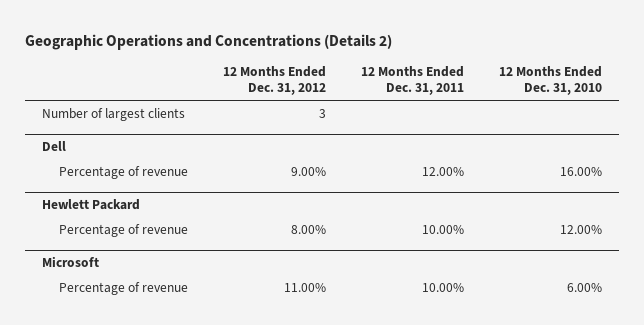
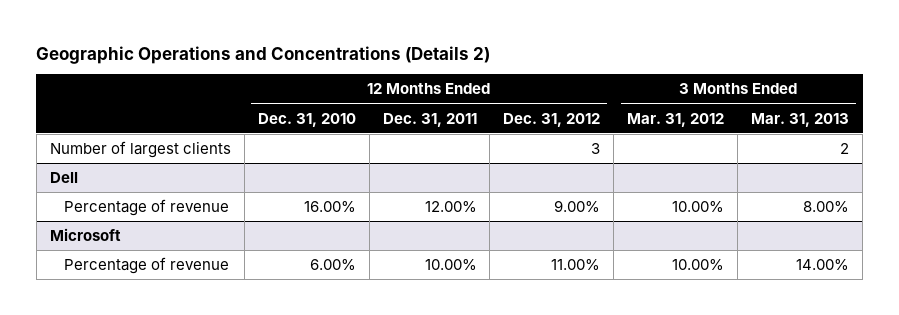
- | 12 Months Ended Dec. 31, 2012 | 12 Months Ended Dec. 31, 2011 | 12 Months Ended Dec. 31, 2010
+ | 12 Months Ended Dec. 31, 2010 | 12 Months Ended Dec. 31, 2011 | 12 Months Ended Dec. 31, 2012 | 3 Months Ended Mar. 31, 2012 | 3 Months Ended Mar. 31, 2013
- Hewlett Packard
- Percentage of revenue | 8.00% | 10.00% | 12.00%

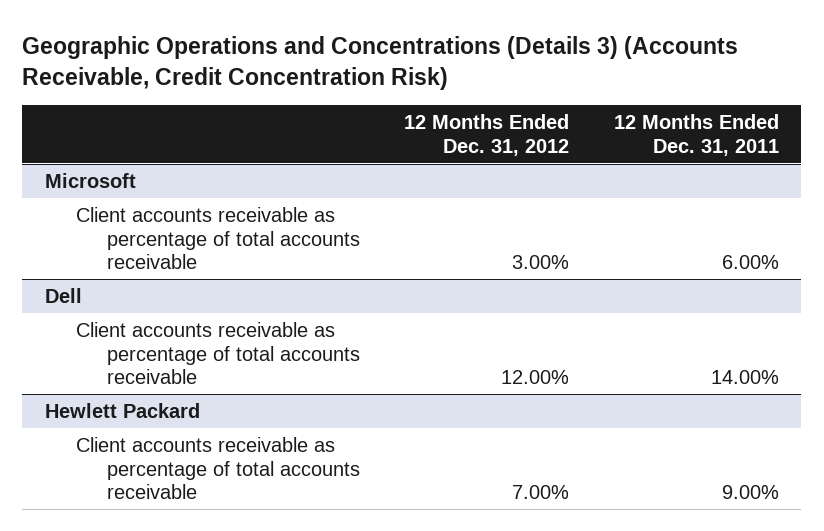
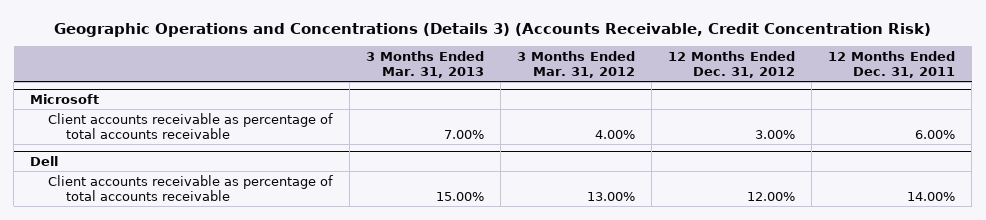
- | 12 Months Ended Dec. 31, 2012 | 12 Months Ended Dec. 31, 2011
+ | 3 Months Ended Mar. 31, 2013 | 3 Months Ended Mar. 31, 2012 | 12 Months Ended Dec. 31, 2012 | 12 Months Ended Dec. 31, 2011
- Hewlett Packard
- Client accounts receivable as percentage of total accounts receivable | 7.00% | 9.00%

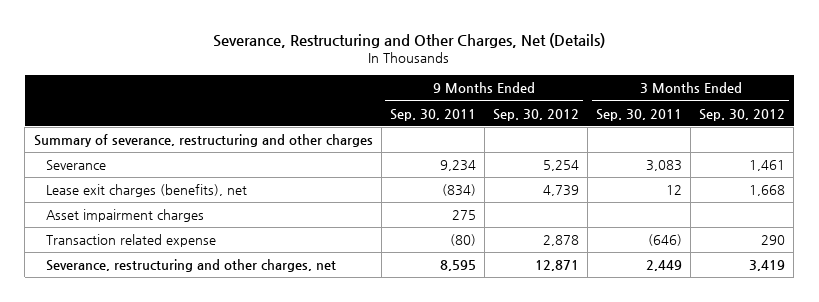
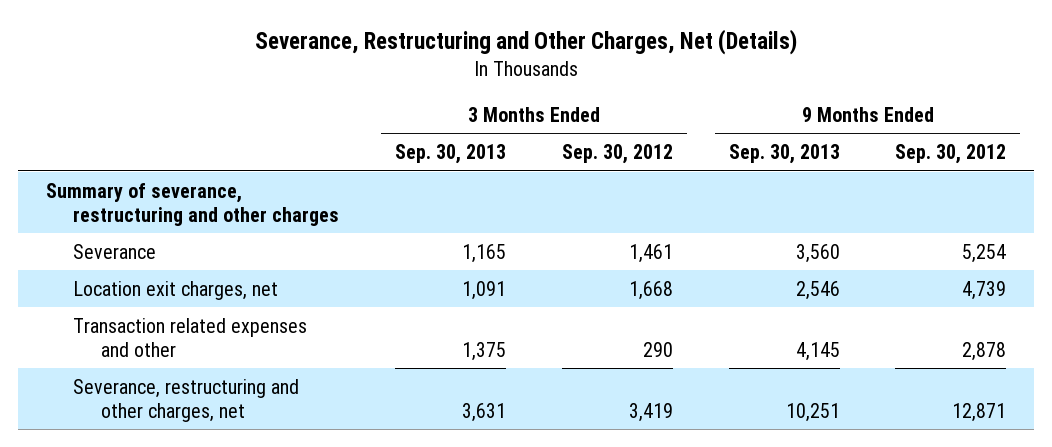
- | 9 Months Ended Sep. 30, 2011 | 9 Months Ended Sep. 30, 2012 | 3 Months Ended Sep. 30, 2011 | 3 Months Ended Sep. 30, 2012
+ | 3 Months Ended Sep. 30, 2013 | 3 Months Ended Sep. 30, 2012 | 9 Months Ended Sep. 30, 2013 | 9 Months Ended Sep. 30, 2012
- Lease exit charges (benefits), net | (834) | 4,739 | 12 | 1,668
- Asset impairment charges | 275 | | |
- Transaction related expense | (80) | 2,878 | (646) | 290
+ Location exit charges, net | 1,091 | 1,668 | 2,546 | 4,739
+ Transaction related expenses and other | 1,375 | 290 | 4,145 | 2,878

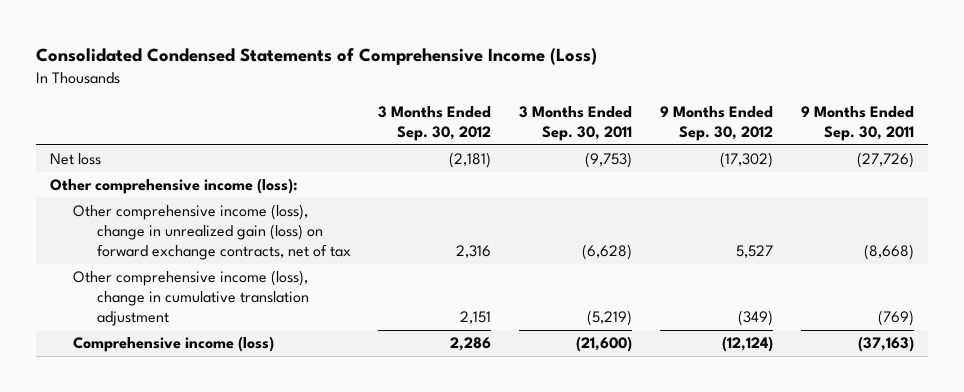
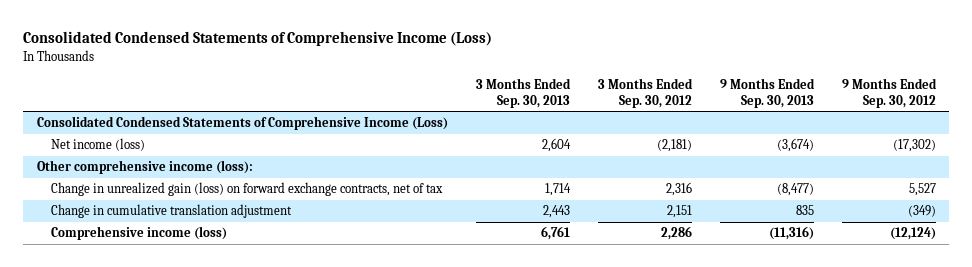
- | 3 Months Ended Sep. 30, 2012 | 3 Months Ended Sep. 30, 2011 | 9 Months Ended Sep. 30, 2012 | 9 Months Ended Sep. 30, 2011
+ | 3 Months Ended Sep. 30, 2013 | 3 Months Ended Sep. 30, 2012 | 9 Months Ended Sep. 30, 2013 | 9 Months Ended Sep. 30, 2012
- Net loss | (2,181) | (9,753) | (17,302) | (27,726)
+ Consolidated Condensed Statements of Comprehensive Income (Loss)
+ Net income (loss) | 2,604 | (2,181) | (3,674) | (17,302)
- Other comprehensive income (loss), change in unrealized gain (loss) on forward exchange contracts, net of tax | 2,316 | (6,628) | 5,527 | (8,668)
- Other comprehensive income (loss), change in cumulative translation adjustment | 2,151 | (5,219) | (349) | (769)
+ Change in unrealized gain (loss) on forward exchange contracts, net of tax | 1,714 | 2,316 | (8,477) | 5,527
+ Change in cumulative translation adjustment | 2,443 | 2,151 | 835 | (349)

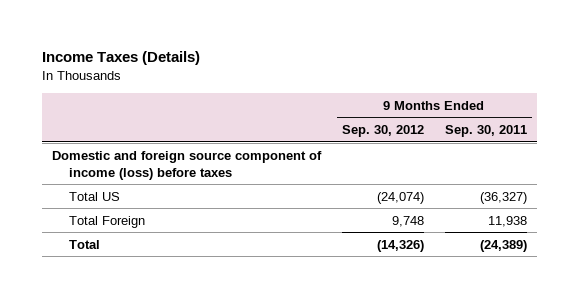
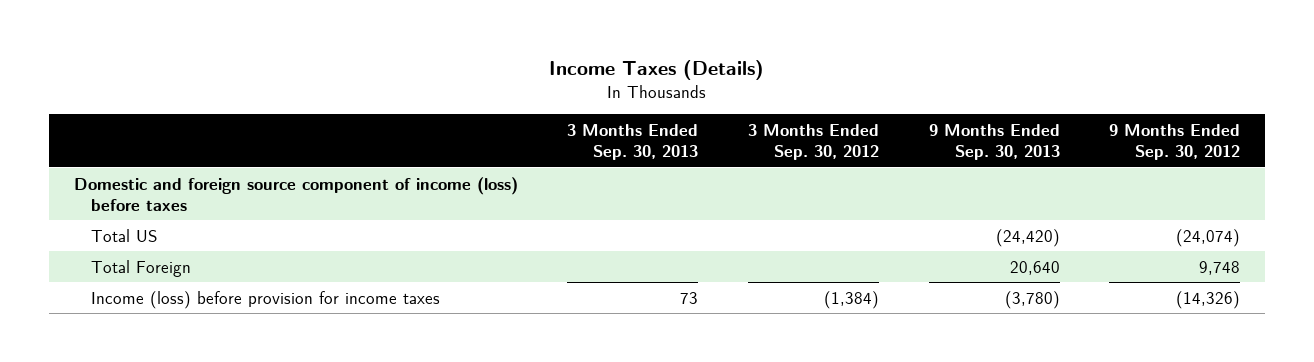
- | 9 Months Ended Sep. 30, 2012 | 9 Months Ended Sep. 30, 2011
+ | 3 Months Ended Sep. 30, 2013 | 3 Months Ended Sep. 30, 2012 | 9 Months Ended Sep. 30, 2013 | 9 Months Ended Sep. 30, 2012
- Total | (14,326) | (24,389)
+ Income (loss) before provision for income taxes | 73 | (1,384) | (3,780) | (14,326)

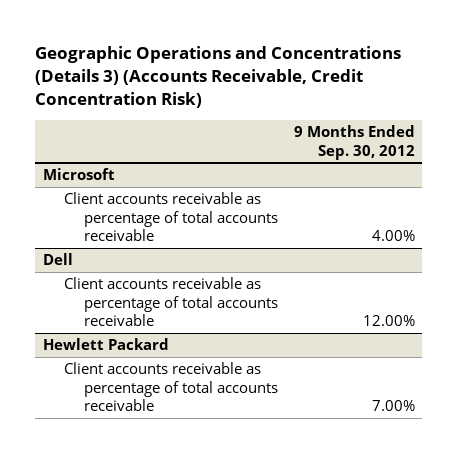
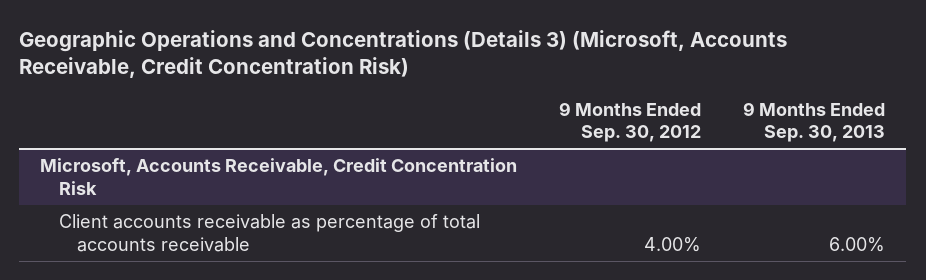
- Geographic Operations and Concentrations (Details 3) (Accounts Receivable, Credit Concentration Risk)
+ Geographic Operations and Concentrations (Details 3) (Microsoft, Accounts Receivable, Credit Concentration Risk)
- | 9 Months Ended Sep. 30, 2012
+ | 9 Months Ended Sep. 30, 2012 | 9 Months Ended Sep. 30, 2013
- Microsoft
+ Microsoft, Accounts Receivable, Credit Concentration Risk
- Dell
- Client accounts receivable as percentage of total accounts receivable | 12.00%
- Hewlett Packard
- Client accounts receivable as percentage of total accounts receivable | 7.00%

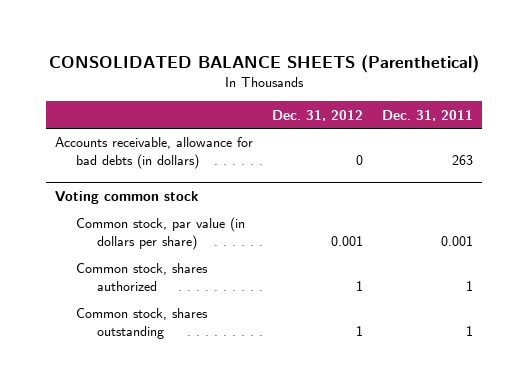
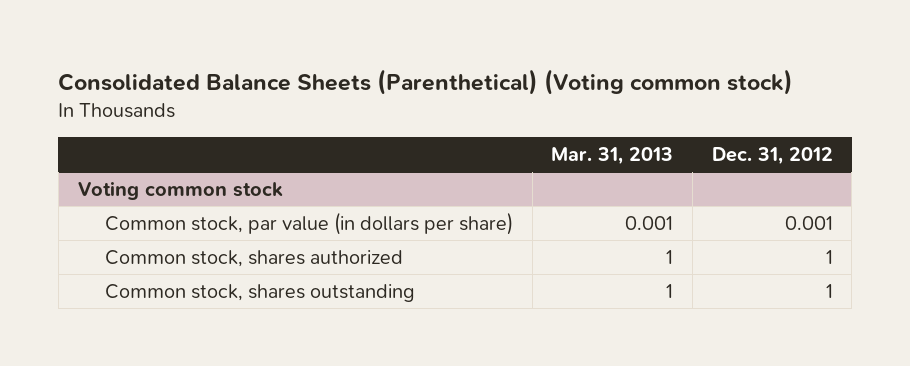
- CONSOLIDATED BALANCE SHEETS (Parenthetical)
+ Consolidated Balance Sheets (Parenthetical) (Voting common stock)
- | Dec. 31, 2012 | Dec. 31, 2011
+ | Mar. 31, 2013 | Dec. 31, 2012
- Accounts receivable, allowance for bad debts (in dollars) | 0 | 263

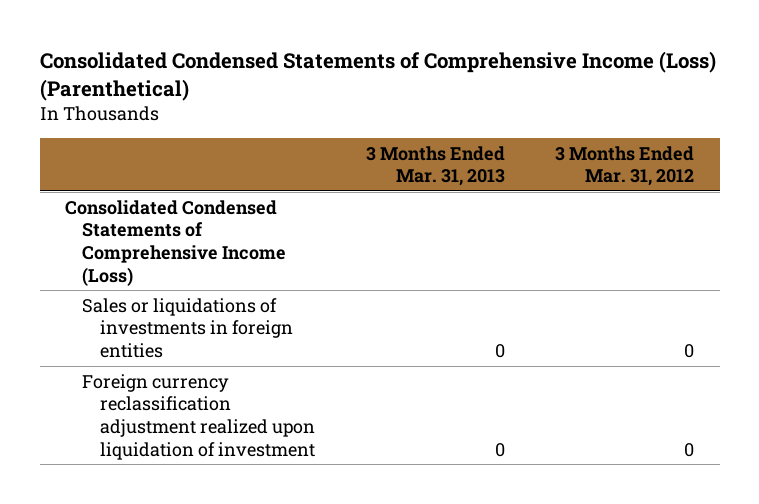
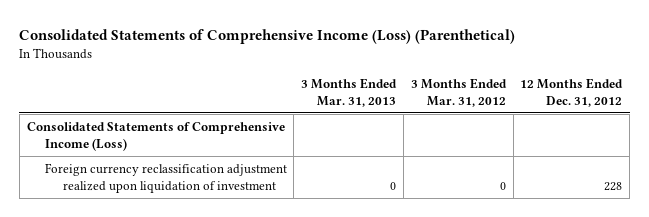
- Consolidated Condensed Statements of Comprehensive Income (Loss) (Parenthetical)
+ Consolidated Statements of Comprehensive Income (Loss) (Parenthetical)
- | 3 Months Ended Mar. 31, 2013 | 3 Months Ended Mar. 31, 2012
+ | 3 Months Ended Mar. 31, 2013 | 3 Months Ended Mar. 31, 2012 | 12 Months Ended Dec. 31, 2012
- Consolidated Condensed Statements of Comprehensive Income (Loss)
- Sales or liquidations of investments in foreign entities | 0 | 0
+ Consolidated Statements of Comprehensive Income (Loss)

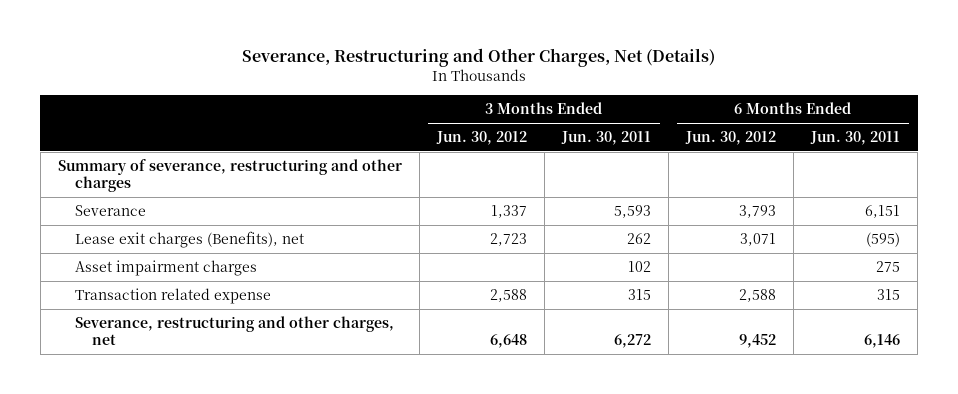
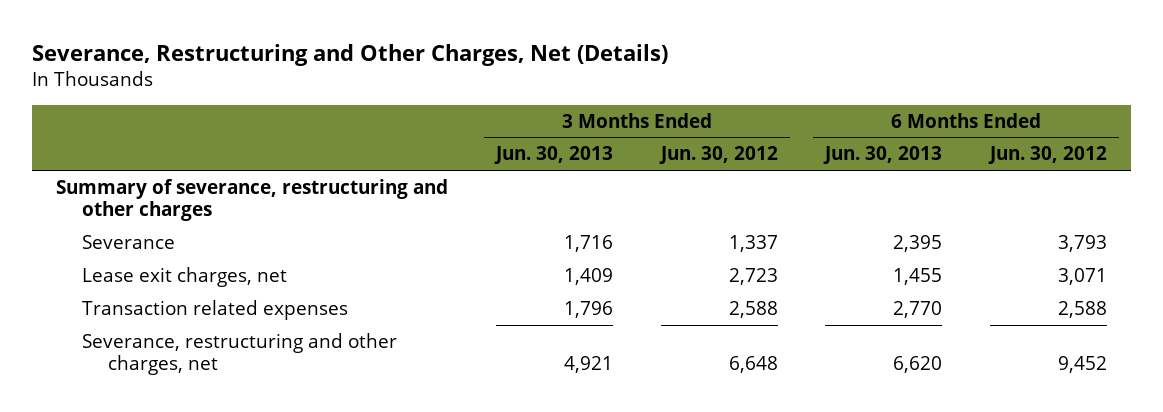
- | 3 Months Ended Jun. 30, 2012 | 3 Months Ended Jun. 30, 2011 | 6 Months Ended Jun. 30, 2012 | 6 Months Ended Jun. 30, 2011
+ | 3 Months Ended Jun. 30, 2013 | 3 Months Ended Jun. 30, 2012 | 6 Months Ended Jun. 30, 2013 | 6 Months Ended Jun. 30, 2012
- Lease exit charges (Benefits), net | 2,723 | 262 | 3,071 | (595)
- Asset impairment charges | | 102 | | 275
- Transaction related expense | 2,588 | 315 | 2,588 | 315
+ Lease exit charges, net | 1,409 | 2,723 | 1,455 | 3,071
+ Transaction related expenses | 1,796 | 2,588 | 2,770 | 2,588

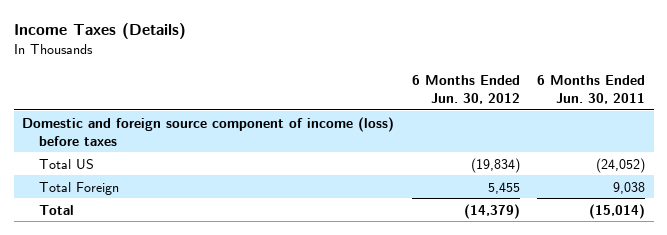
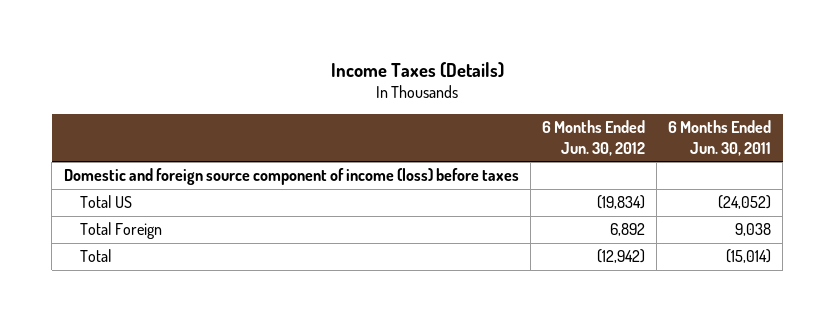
- Total Foreign | 5,455 | 9,038
- Total | (14,379) | (15,014)
+ Total Foreign | 6,892 | 9,038
+ Total | (12,942) | (15,014)

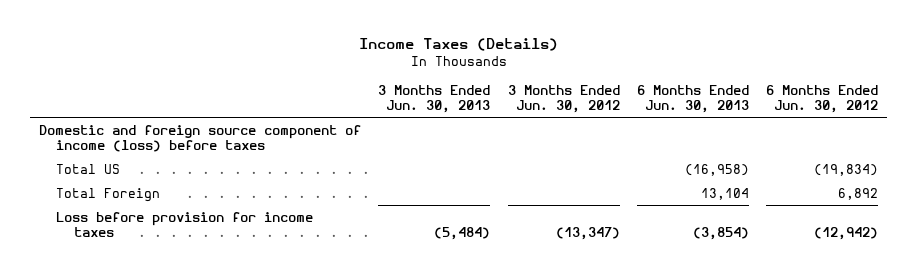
- | 6 Months Ended Jun. 30, 2012 | 6 Months Ended Jun. 30, 2011
+ | 3 Months Ended Jun. 30, 2013 | 3 Months Ended Jun. 30, 2012 | 6 Months Ended Jun. 30, 2013 | 6 Months Ended Jun. 30, 2012
- Total | (12,942) | (15,014)
+ Loss before provision for income taxes | (5,484) | (13,347) | (3,854) | (12,942)

